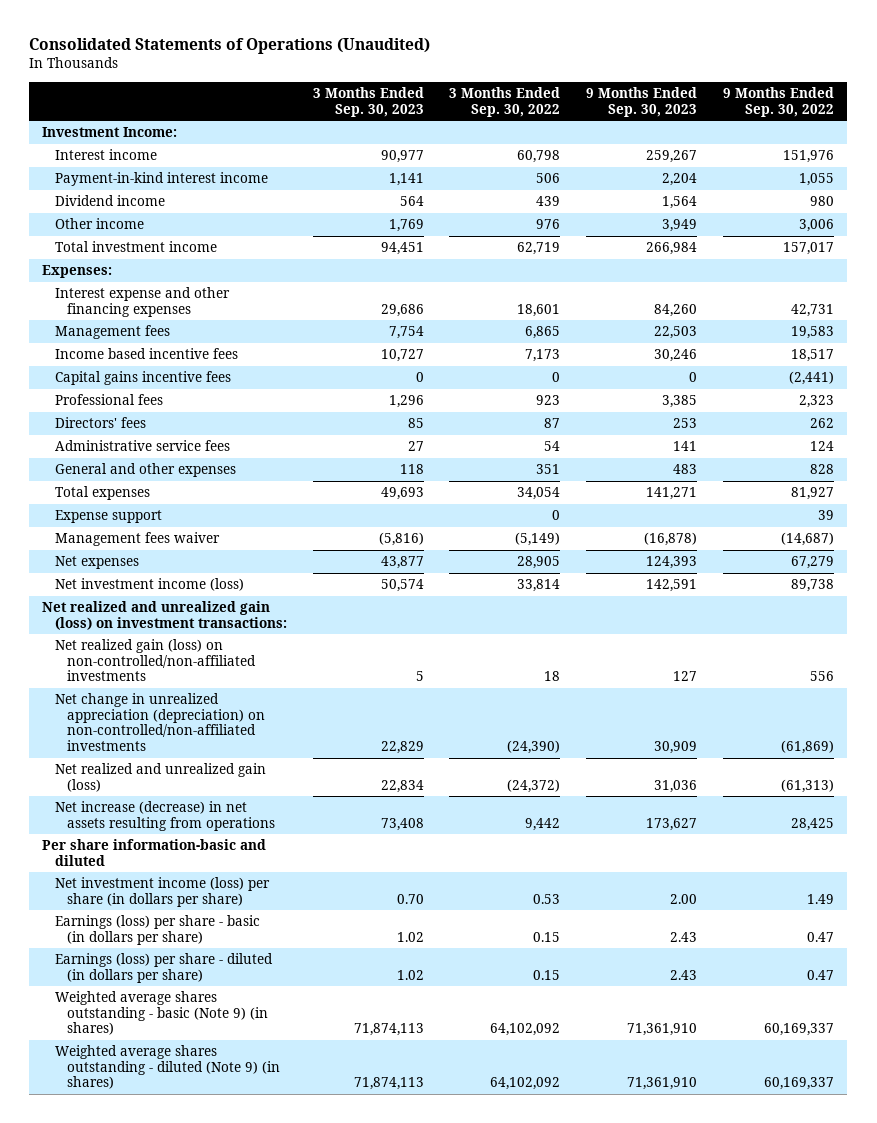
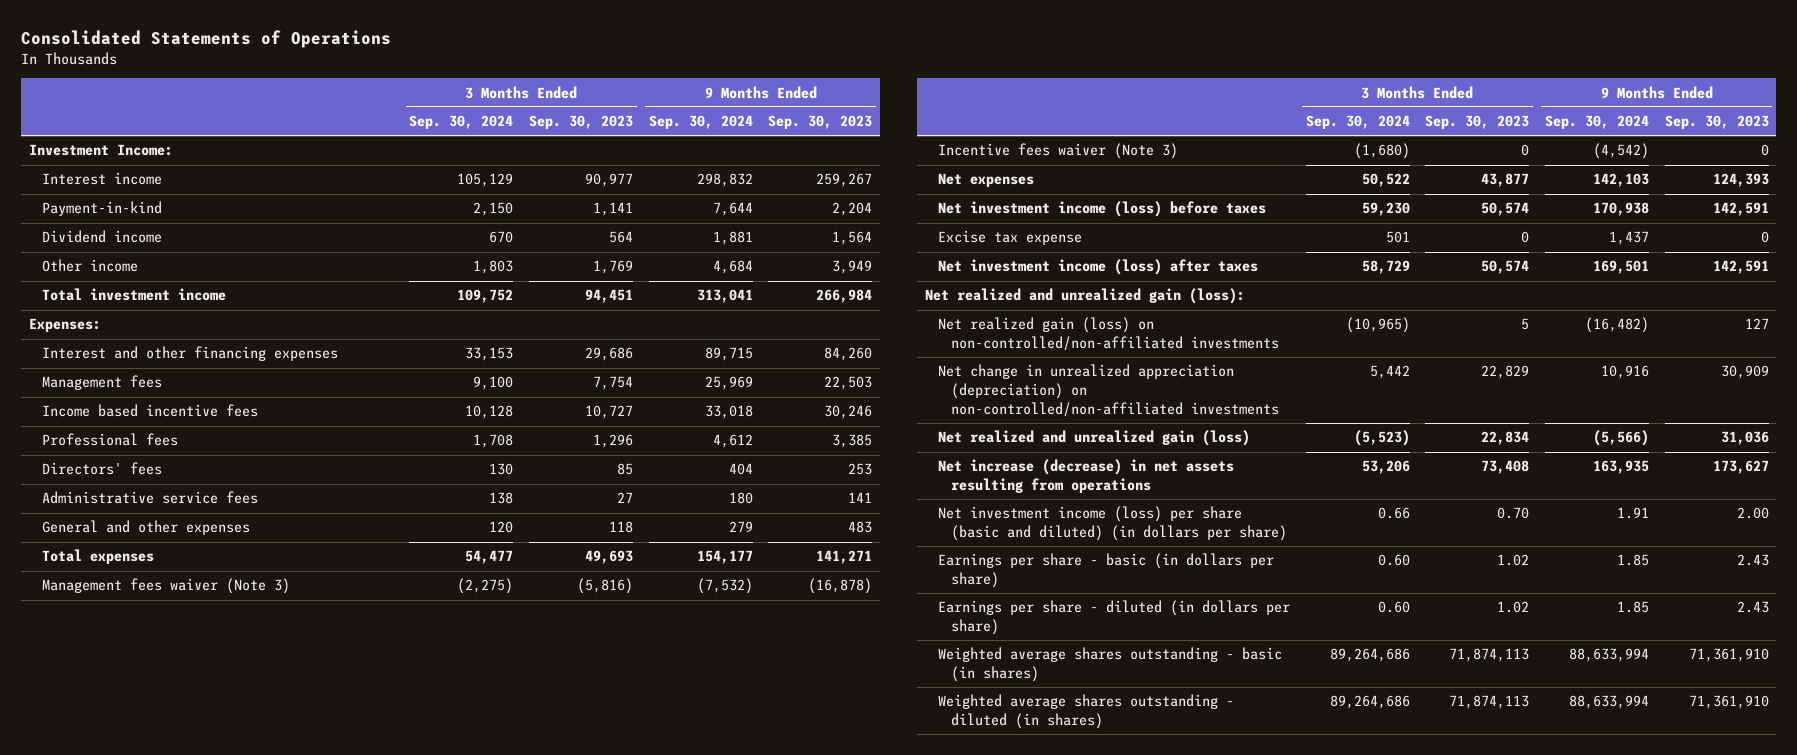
- Consolidated Statements of Operations (Unaudited)
+ Consolidated Statements of Operations
- | 3 Months Ended Sep. 30, 2023 | 3 Months Ended Sep. 30, 2022 | 9 Months Ended Sep. 30, 2023 | 9 Months Ended Sep. 30, 2022
+ | 3 Months Ended Sep. 30, 2024 | 3 Months Ended Sep. 30, 2023 | 9 Months Ended Sep. 30, 2024 | 9 Months Ended Sep. 30, 2023
- Payment-in-kind interest income | 1,141 | 506 | 2,204 | 1,055
+ Payment-in-kind | 2,150 | 1,141 | 7,644 | 2,204
- Interest expense and other financing expenses | 29,686 | 18,601 | 84,260 | 42,731
+ Interest and other financing expenses | 33,153 | 29,686 | 89,715 | 84,260
- Capital gains incentive fees | 0 | 0 | 0 | (2,441)
- Expense support | | 0 | | 39
- Management fees waiver | (5,816) | (5,149) | (16,878) | (14,687)
+ Management fees waiver (Note 3) | (2,275) | (5,816) | (7,532) | (16,878)
+ Incentive fees waiver (Note 3) | (1,680) | 0 | (4,542) | 0
- Net investment income (loss) | 50,574 | 33,814 | 142,591 | 89,738
- Net realized and unrealized gain (loss) on investment transactions:
+ Net investment income (loss) before taxes | 59,230 | 50,574 | 170,938 | 142,591
+ Excise tax expense | 501 | 0 | 1,437 | 0
+ Net investment income (loss) after taxes | 58,729 | 50,574 | 169,501 | 142,591
+ Net realized and unrealized gain (loss):
- Per share information-basic and diluted
- Net investment income (loss) per share (in dollars per share) | 0.70 | 0.53 | 2.00 | 1.49
- Earnings (loss) per share - basic (in dollars per share) | 1.02 | 0.15 | 2.43 | 0.47
- Earnings (loss) per share - diluted (in dollars per share) | 1.02 | 0.15 | 2.43 | 0.47
- Weighted average shares outstanding - basic (Note 9) (in shares) | 71,874,113 | 64,102,092 | 71,361,910 | 60,169,337
- Weighted average shares outstanding - diluted (Note 9) (in shares) | 71,874,113 | 64,102,092 | 71,361,910 | 60,169,337
+ Net investment income (loss) per share (basic and diluted) (in dollars per share) | 0.66 | 0.70 | 1.91 | 2.00
+ Earnings per share - basic (in dollars per share) | 0.60 | 1.02 | 1.85 | 2.43
+ Earnings per share - diluted (in dollars per share) | 0.60 | 1.02 | 1.85 | 2.43
+ Weighted average shares outstanding - basic (in shares) | 89,264,686 | 71,874,113 | 88,633,994 | 71,361,910
+ Weighted average shares outstanding - diluted (in shares) | 89,264,686 | 71,874,113 | 88,633,994 | 71,361,910

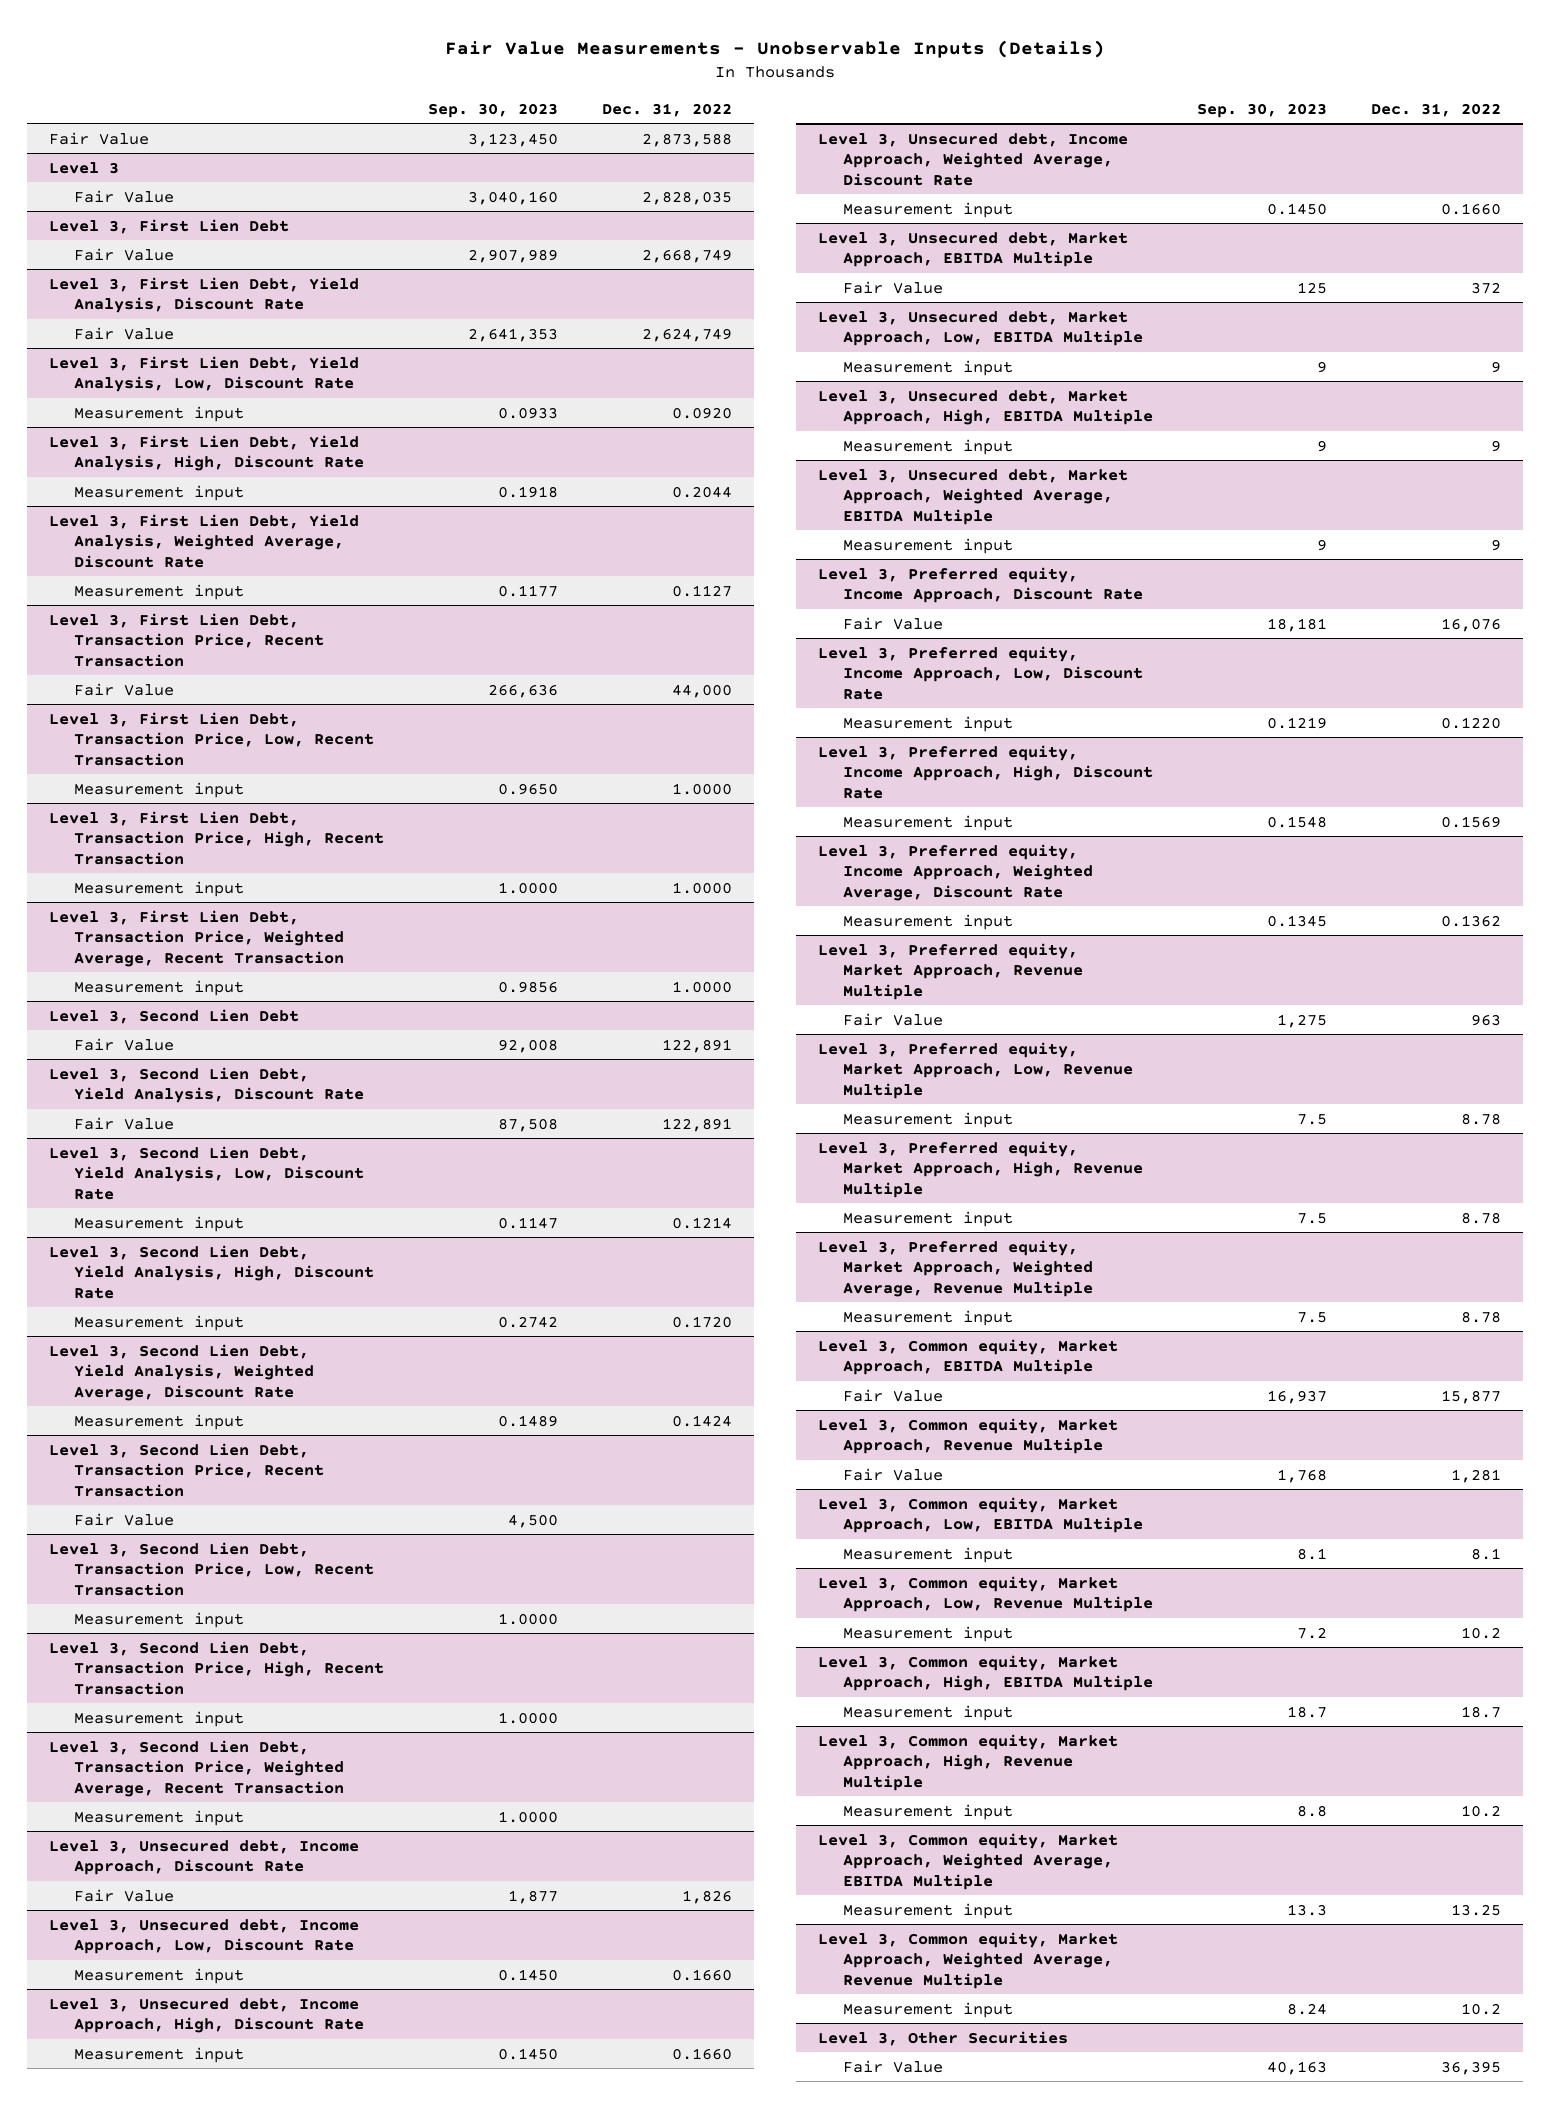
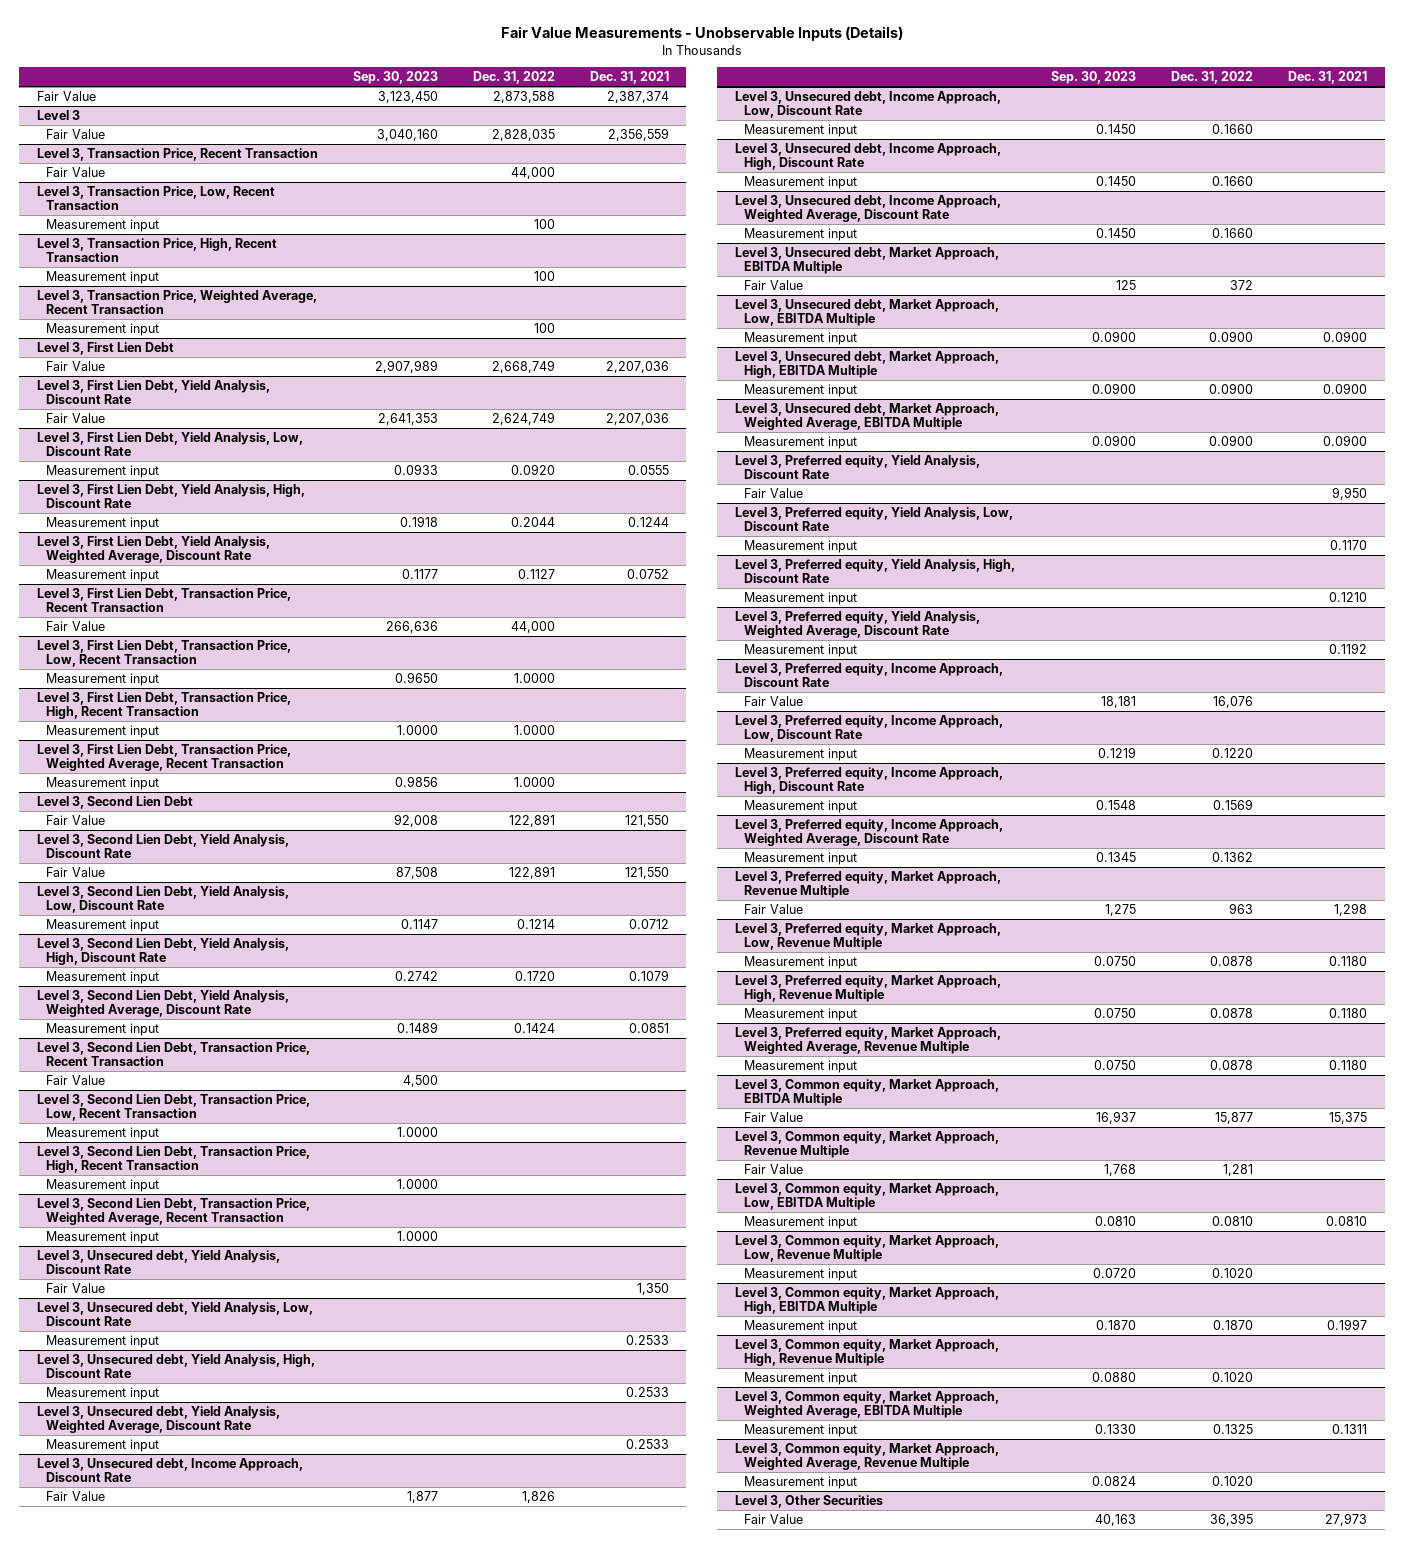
- | Sep. 30, 2023 | Dec. 31, 2022
+ | Sep. 30, 2023 | Dec. 31, 2022 | Dec. 31, 2021
+ Level 3, Transaction Price, Recent Transaction
+ Fair Value | | 44,000 |
+ Level 3, Transaction Price, Low, Recent Transaction
+ Measurement input | | 100 |
+ Level 3, Transaction Price, High, Recent Transaction
+ Measurement input | | 100 |
+ Level 3, Transaction Price, Weighted Average, Recent Transaction
+ Measurement input | | 100 |
+ Level 3, Unsecured debt, Yield Analysis, Discount Rate
+ Fair Value | | | 1,350
+ Level 3, Unsecured debt, Yield Analysis, Low, Discount Rate
+ Measurement input | | | 0.2533
+ Level 3, Unsecured debt, Yield Analysis, High, Discount Rate
+ Measurement input | | | 0.2533
+ Level 3, Unsecured debt, Yield Analysis, Weighted Average, Discount Rate
+ Measurement input | | | 0.2533
@ Level 3, Unsecured debt, Market Approach, Low, EBITDA Multiple
- Measurement input | 9 | 9
+ Measurement input | 0.0900 | 0.0900 | 0.0900
@ Level 3, Unsecured debt, Market Approach, High, EBITDA Multiple
- Measurement input | 9 | 9
+ Measurement input | 0.0900 | 0.0900 | 0.0900
@ Level 3, Unsecured debt, Market Approach, Weighted Average, EBITDA Multiple
- Measurement input | 9 | 9
+ Measurement input | 0.0900 | 0.0900 | 0.0900
+ Level 3, Preferred equity, Yield Analysis, Discount Rate
+ Fair Value | | | 9,950
+ Level 3, Preferred equity, Yield Analysis, Low, Discount Rate
+ Measurement input | | | 0.1170
+ Level 3, Preferred equity, Yield Analysis, High, Discount Rate
+ Measurement input | | | 0.1210
+ Level 3, Preferred equity, Yield Analysis, Weighted Average, Discount Rate
+ Measurement input | | | 0.1192
@ Level 3, Preferred equity, Market Approach, Low, Revenue Multiple
- Measurement input | 7.5 | 8.78
+ Measurement input | 0.0750 | 0.0878 | 0.1180
@ Level 3, Preferred equity, Market Approach, High, Revenue Multiple
- Measurement input | 7.5 | 8.78
+ Measurement input | 0.0750 | 0.0878 | 0.1180
@ Level 3, Preferred equity, Market Approach, Weighted Average, Revenue Multiple
- Measurement input | 7.5 | 8.78
+ Measurement input | 0.0750 | 0.0878 | 0.1180
@ Level 3, Common equity, Market Approach, Low, EBITDA Multiple
- Measurement input | 8.1 | 8.1
+ Measurement input | 0.0810 | 0.0810 | 0.0810
@ Level 3, Common equity, Market Approach, Low, Revenue Multiple
- Measurement input | 7.2 | 10.2
+ Measurement input | 0.0720 | 0.1020 |
@ Level 3, Common equity, Market Approach, High, EBITDA Multiple
- Measurement input | 18.7 | 18.7
+ Measurement input | 0.1870 | 0.1870 | 0.1997
@ Level 3, Common equity, Market Approach, High, Revenue Multiple
- Measurement input | 8.8 | 10.2
+ Measurement input | 0.0880 | 0.1020 |
@ Level 3, Common equity, Market Approach, Weighted Average, EBITDA Multiple
- Measurement input | 13.3 | 13.25
+ Measurement input | 0.1330 | 0.1325 | 0.1311
@ Level 3, Common equity, Market Approach, Weighted Average, Revenue Multiple
- Measurement input | 8.24 | 10.2
+ Measurement input | 0.0824 | 0.1020 |

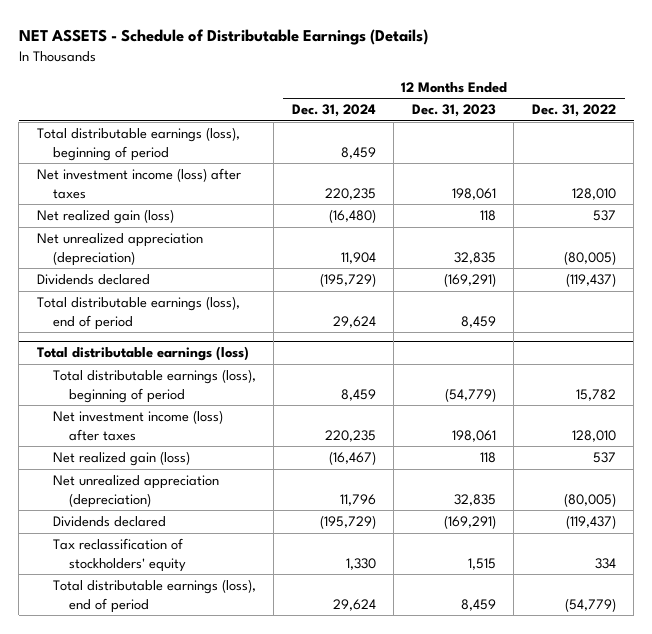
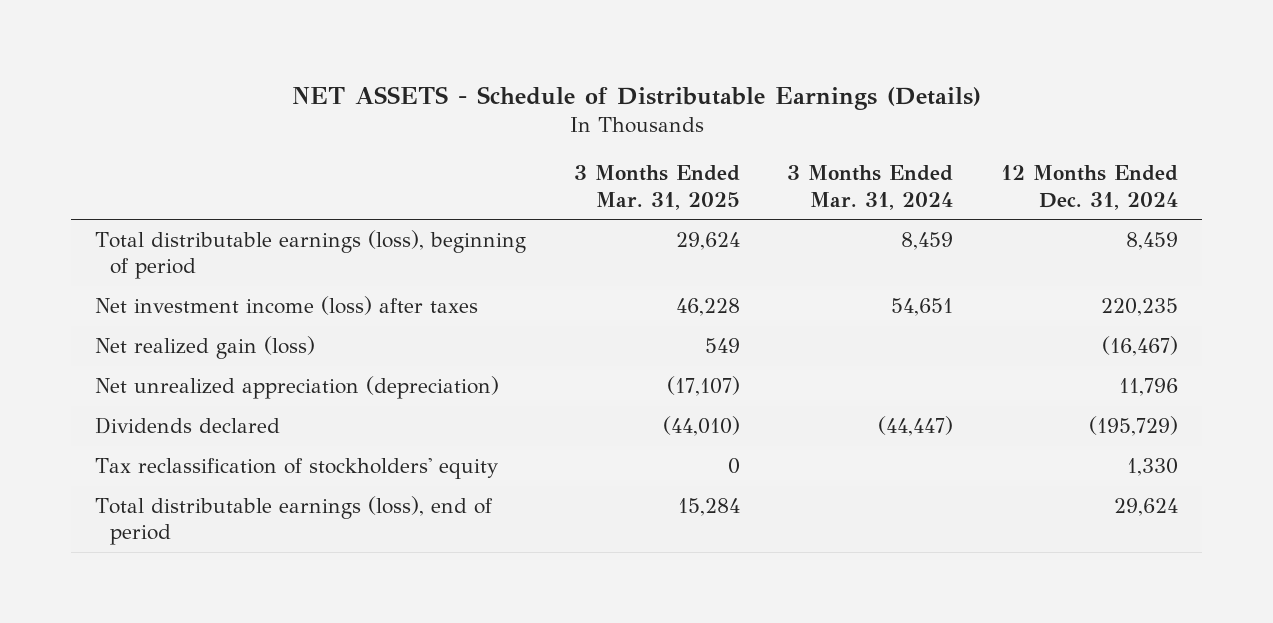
- | 12 Months Ended Dec. 31, 2024 | 12 Months Ended Dec. 31, 2023 | 12 Months Ended Dec. 31, 2022
+ | 3 Months Ended Mar. 31, 2025 | 3 Months Ended Mar. 31, 2024 | 12 Months Ended Dec. 31, 2024
- Net realized gain (loss) | (16,480) | 118 | 537
- Net unrealized appreciation (depreciation) | 11,904 | 32,835 | (80,005)
- Dividends declared | (195,729) | (169,291) | (119,437)
- Total distributable earnings (loss), end of period | 29,624 | 8,459 |
- Total distributable earnings (loss)
- Total distributable earnings (loss), beginning of period | 8,459 | (54,779) | 15,782
- Net investment income (loss) after taxes | 220,235 | 198,061 | 128,010

